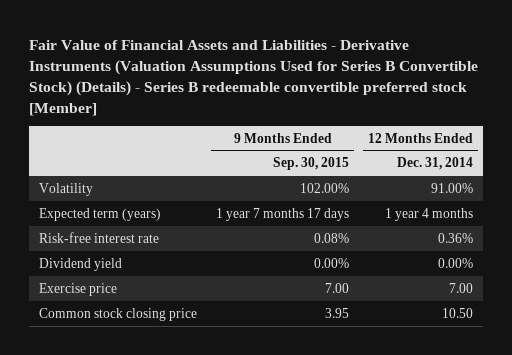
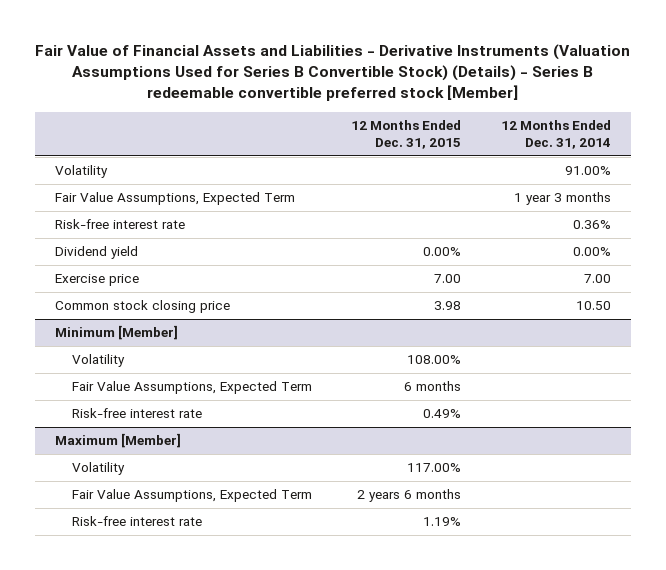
- | 9 Months Ended Sep. 30, 2015 | 12 Months Ended Dec. 31, 2014
+ | 12 Months Ended Dec. 31, 2015 | 12 Months Ended Dec. 31, 2014
- Expected term (years) | 1 year 7 months 17 days | 1 year 4 months
+ Fair Value Assumptions, Expected Term | | 1 year 3 months
+ Minimum [Member]
+ Volatility | 108.00% |
+ Fair Value Assumptions, Expected Term | 6 months |
+ Risk-free interest rate | 0.49% |
+ Maximum [Member]
+ Volatility | 117.00% |
+ Fair Value Assumptions, Expected Term | 2 years 6 months |
+ Risk-free interest rate | 1.19% |

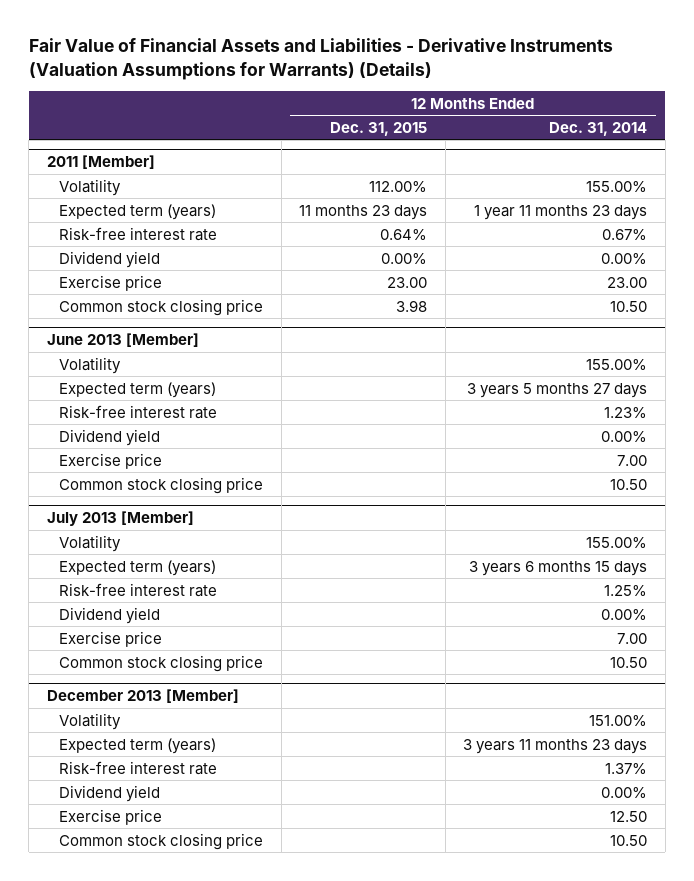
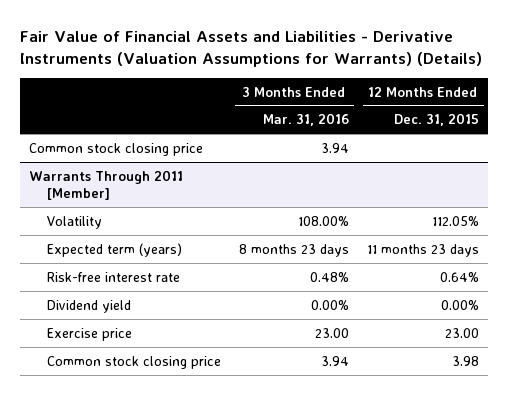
- | 12 Months Ended Dec. 31, 2015 | 12 Months Ended Dec. 31, 2014
+ | 3 Months Ended Mar. 31, 2016 | 12 Months Ended Dec. 31, 2015
- 2011 [Member]
- Volatility | 112.00% | 155.00%
+ Common stock closing price | 3.94 |
+ Warrants Through 2011 [Member]
+ Volatility | 108.00% | 112.05%
- June 2013 [Member]
- Volatility | | 155.00%
- Expected term (years) | | 3 years 5 months 27 days
- Risk-free interest rate | | 1.23%
- Dividend yield | | 0.00%
- Exercise price | | 7.00
- Common stock closing price | | 10.50
- July 2013 [Member]
- Volatility | | 155.00%
- Expected term (years) | | 3 years 6 months 15 days
- Risk-free interest rate | | 1.25%
- Dividend yield | | 0.00%
- Exercise price | | 7.00
- Common stock closing price | | 10.50
- December 2013 [Member]
- Volatility | | 151.00%
- Expected term (years) | | 3 years 11 months 23 days
- Risk-free interest rate | | 1.37%
- Dividend yield | | 0.00%
- Exercise price | | 12.50
- Common stock closing price | | 10.50

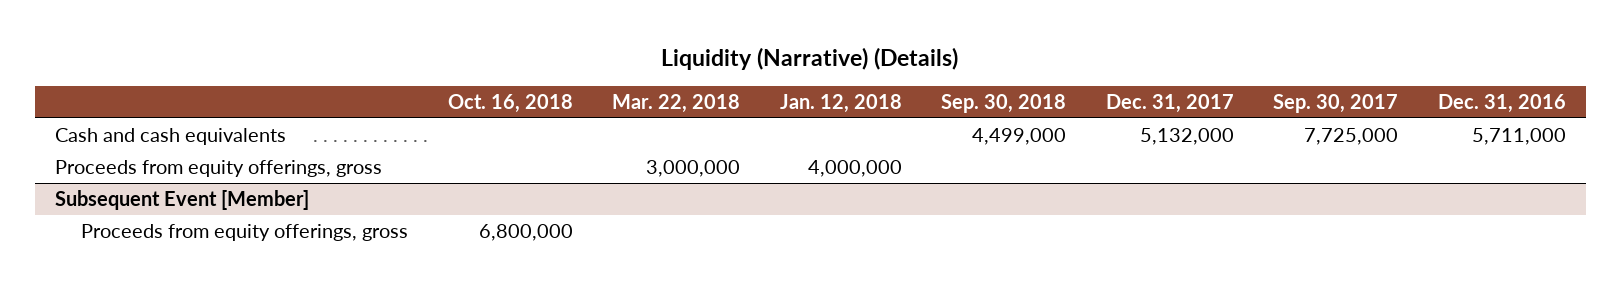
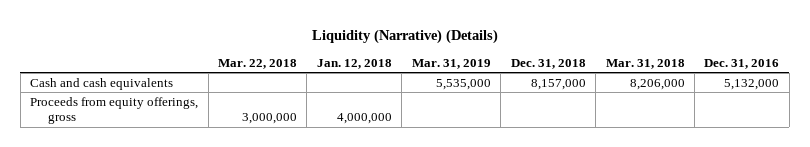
- | Oct. 16, 2018 | Mar. 22, 2018 | Jan. 12, 2018 | Sep. 30, 2018 | Dec. 31, 2017 | Sep. 30, 2017 | Dec. 31, 2016
+ | Mar. 22, 2018 | Jan. 12, 2018 | Mar. 31, 2019 | Dec. 31, 2018 | Mar. 31, 2018 | Dec. 31, 2016
- Cash and cash equivalents | | | | 4,499,000 | 5,132,000 | 7,725,000 | 5,711,000
+ Cash and cash equivalents | | | 5,535,000 | 8,157,000 | 8,206,000 | 5,132,000
- Subsequent Event [Member]
- Proceeds from equity offerings, gross | 6,800,000 | | | | | |

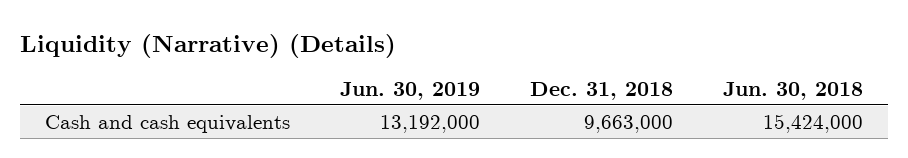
- | Mar. 22, 2018 | Jan. 12, 2018 | Mar. 31, 2019 | Dec. 31, 2018 | Mar. 31, 2018 | Dec. 31, 2016
+ | Jun. 30, 2019 | Dec. 31, 2018 | Jun. 30, 2018
- Cash and cash equivalents | | | 5,535,000 | 8,157,000 | 8,206,000 | 5,132,000
- Proceeds from equity offerings, gross | 3,000,000 | 4,000,000 | | | |
+ Cash and cash equivalents | 13,192,000 | 9,663,000 | 15,424,000

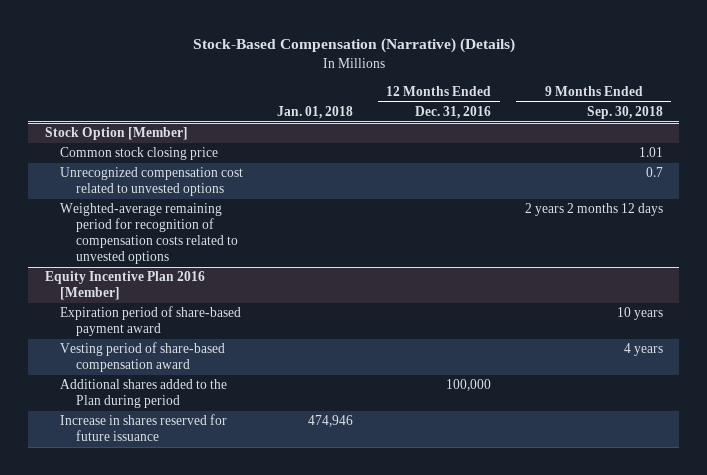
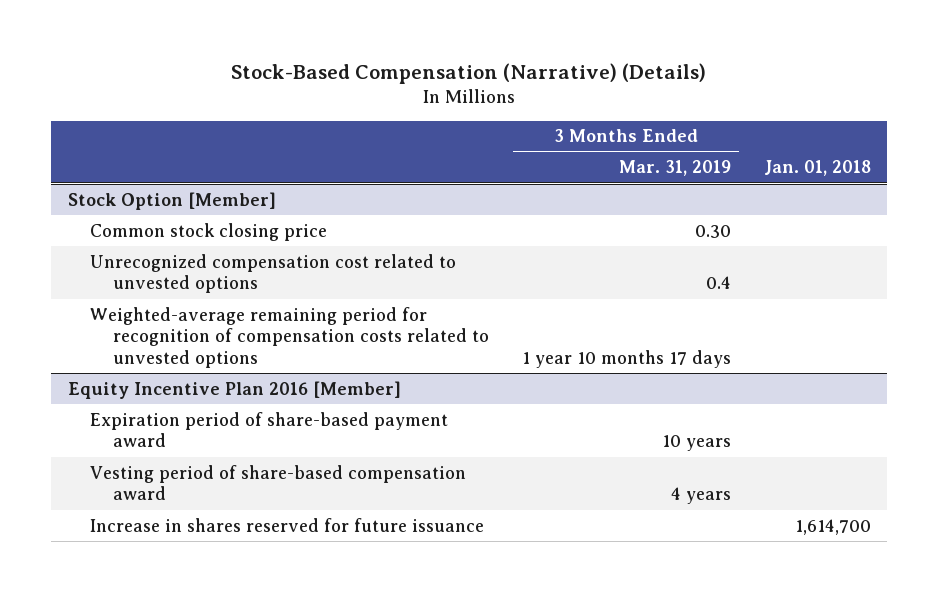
- | Jan. 01, 2018 | 12 Months Ended Dec. 31, 2016 | 9 Months Ended Sep. 30, 2018
+ | 3 Months Ended Mar. 31, 2019 | Jan. 01, 2018
@ Equity Incentive Plan 2016 [Member]
- Additional shares added to the Plan during period | | 100,000 |
- Increase in shares reserved for future issuance | 474,946 | |
+ Increase in shares reserved for future issuance | | 1,614,700

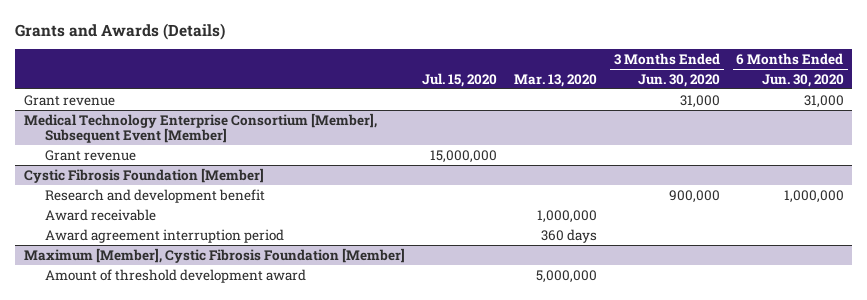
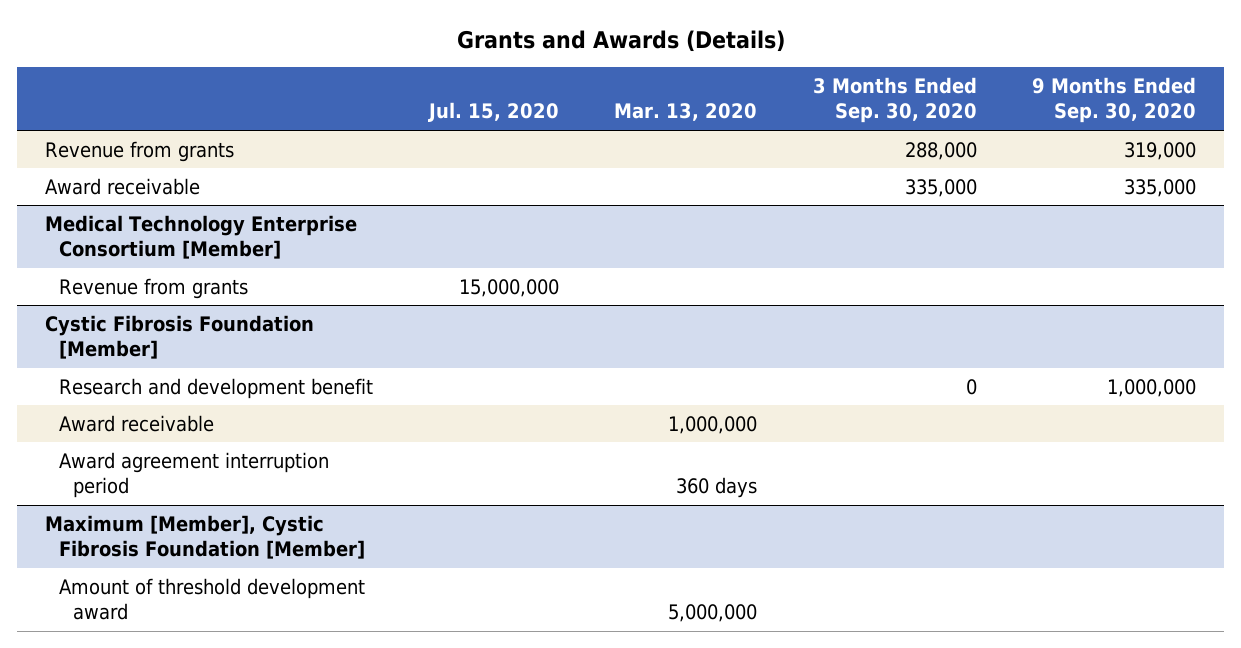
- | Jul. 15, 2020 | Mar. 13, 2020 | 3 Months Ended Jun. 30, 2020 | 6 Months Ended Jun. 30, 2020
+ | Jul. 15, 2020 | Mar. 13, 2020 | 3 Months Ended Sep. 30, 2020 | 9 Months Ended Sep. 30, 2020
- Grant revenue | | | 31,000 | 31,000
- Medical Technology Enterprise Consortium [Member], Subsequent Event [Member]
- Grant revenue | 15,000,000 | | |
+ Revenue from grants | | | 288,000 | 319,000
+ Award receivable | | | 335,000 | 335,000
+ Medical Technology Enterprise Consortium [Member]
+ Revenue from grants | 15,000,000 | | |

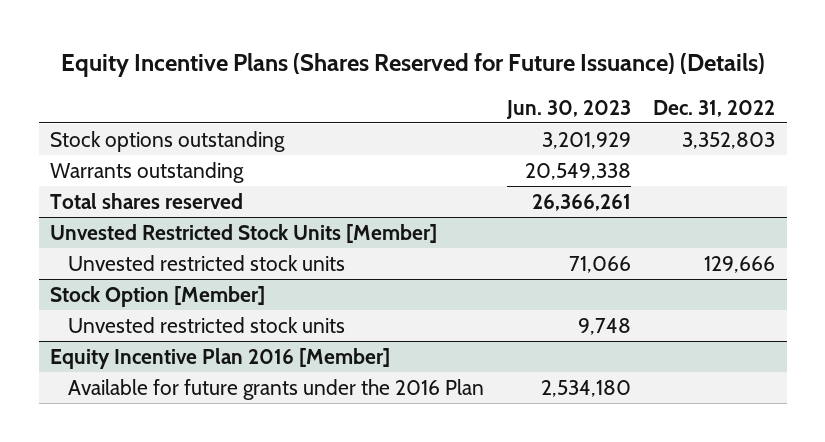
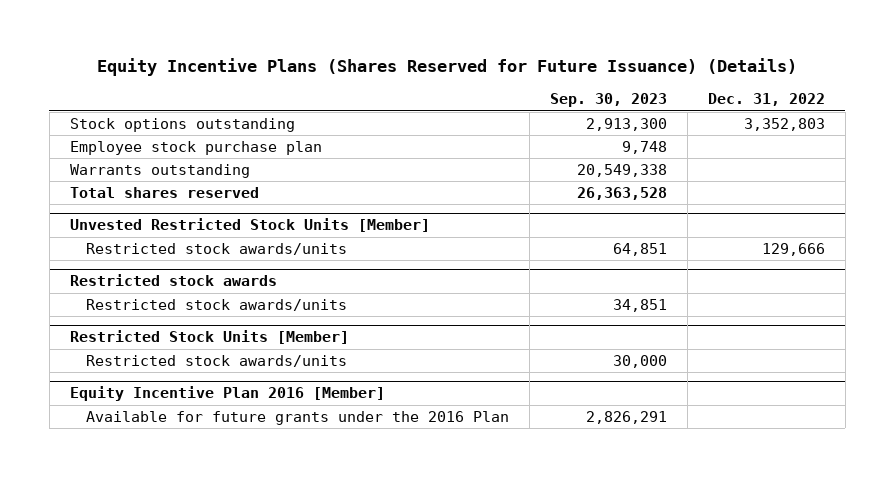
- | Jun. 30, 2023 | Dec. 31, 2022
+ | Sep. 30, 2023 | Dec. 31, 2022
+ Employee stock purchase plan | 9,748 |
@ Unvested Restricted Stock Units [Member]
- Unvested restricted stock units | 71,066 | 129,666
- Stock Option [Member]
- Unvested restricted stock units | 9,748 |
@ Unvested Restricted Stock Units [Member]
+ Restricted stock awards/units | 64,851 | 129,666
+ Restricted stock awards
+ Restricted stock awards/units | 34,851 |
+ Restricted Stock Units [Member]
+ Restricted stock awards/units | 30,000 |

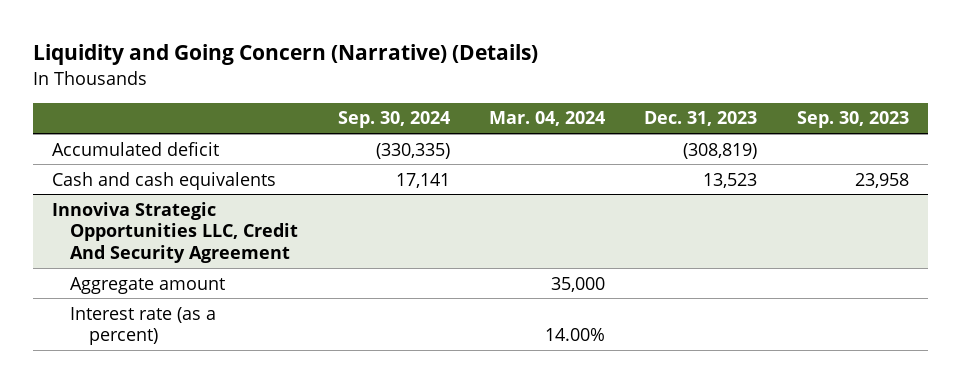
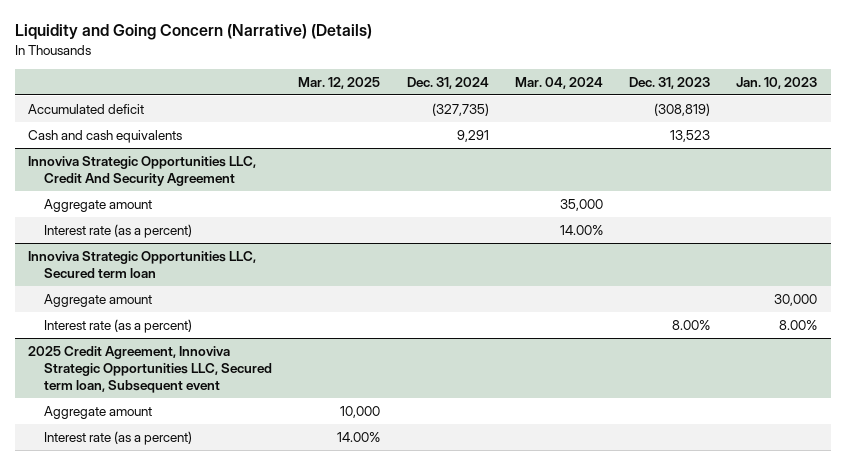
- | Sep. 30, 2024 | Mar. 04, 2024 | Dec. 31, 2023 | Sep. 30, 2023
+ | Mar. 12, 2025 | Dec. 31, 2024 | Mar. 04, 2024 | Dec. 31, 2023 | Jan. 10, 2023
+ Innoviva Strategic Opportunities LLC, Secured term loan
+ Aggregate amount | | | | | 30,000
+ Interest rate (as a percent) | | | | 8.00% | 8.00%
+ 2025 Credit Agreement, Innoviva Strategic Opportunities LLC, Secured term loan, Subsequent event
+ Aggregate amount | 10,000 | | | |
+ Interest rate (as a percent) | 14.00% | | | |

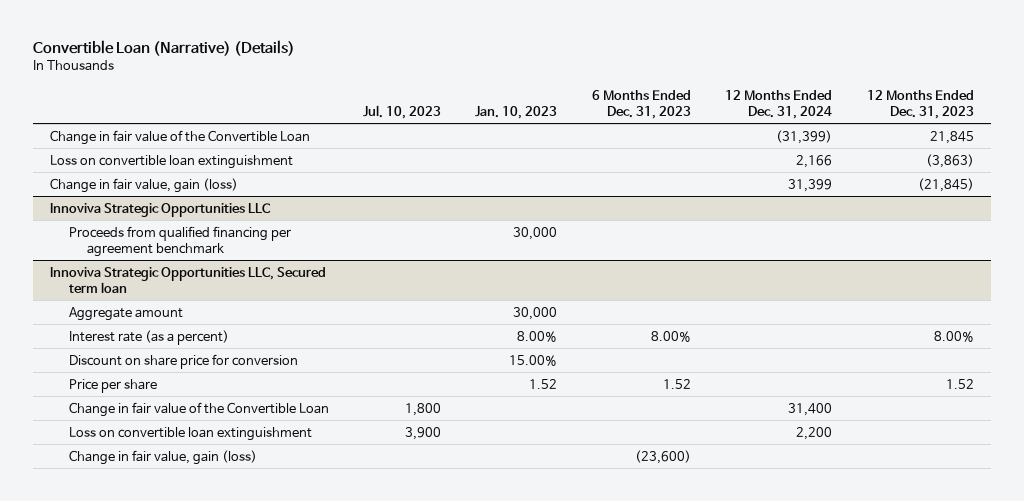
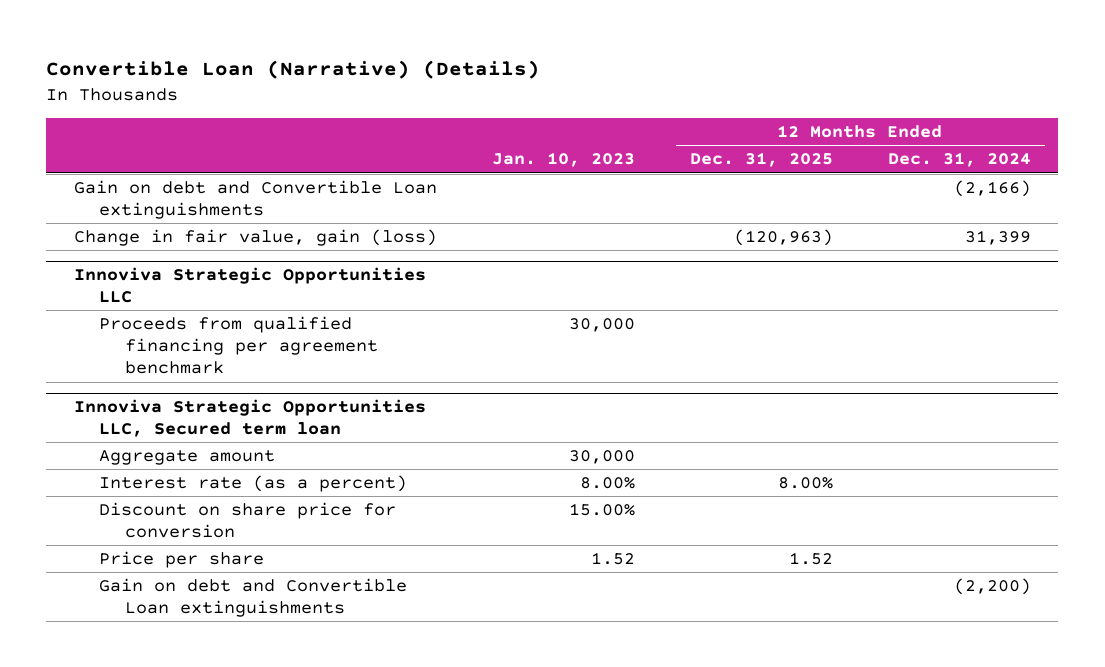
- | Jul. 10, 2023 | Jan. 10, 2023 | 6 Months Ended Dec. 31, 2023 | 12 Months Ended Dec. 31, 2024 | 12 Months Ended Dec. 31, 2023
+ | Jan. 10, 2023 | 12 Months Ended Dec. 31, 2025 | 12 Months Ended Dec. 31, 2024
- Change in fair value of the Convertible Loan | | | | (31,399) | 21,845
- Loss on convertible loan extinguishment | | | | 2,166 | (3,863)
+ Gain on debt and Convertible Loan extinguishments | | | (2,166)
@ Innoviva Strategic Opportunities LLC, Secured term loan
- Change in fair value of the Convertible Loan | 1,800 | | | 31,400 |
- Loss on convertible loan extinguishment | 3,900 | | | 2,200 |
- Change in fair value, gain (loss) | | | (23,600) | |
+ Gain on debt and Convertible Loan extinguishments | | | (2,200)

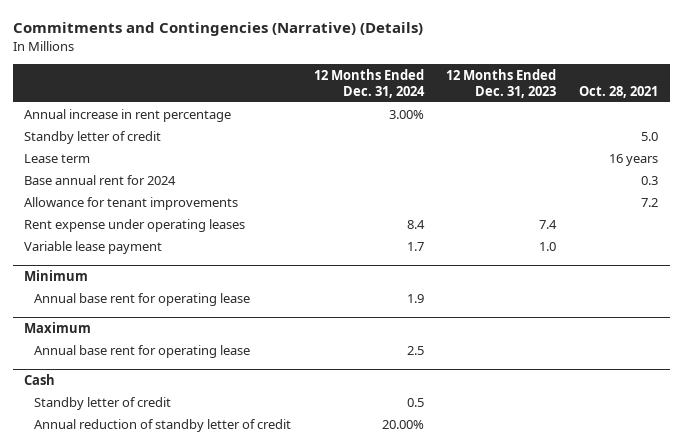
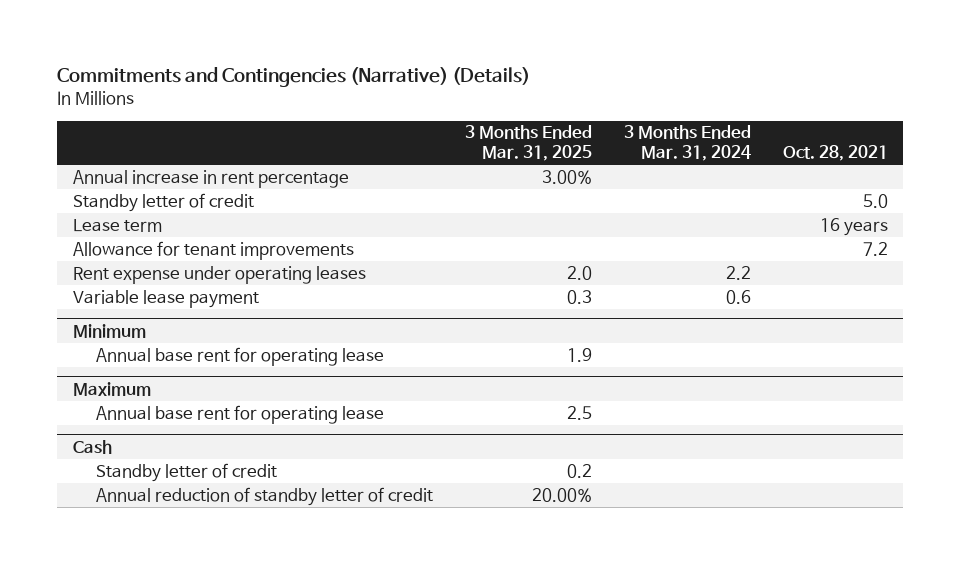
- | 12 Months Ended Dec. 31, 2024 | 12 Months Ended Dec. 31, 2023 | Oct. 28, 2021
+ | 3 Months Ended Mar. 31, 2025 | 3 Months Ended Mar. 31, 2024 | Oct. 28, 2021
- Base annual rent for 2024 | | | 0.3

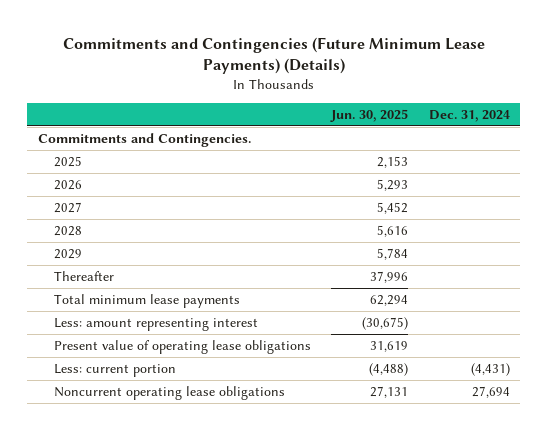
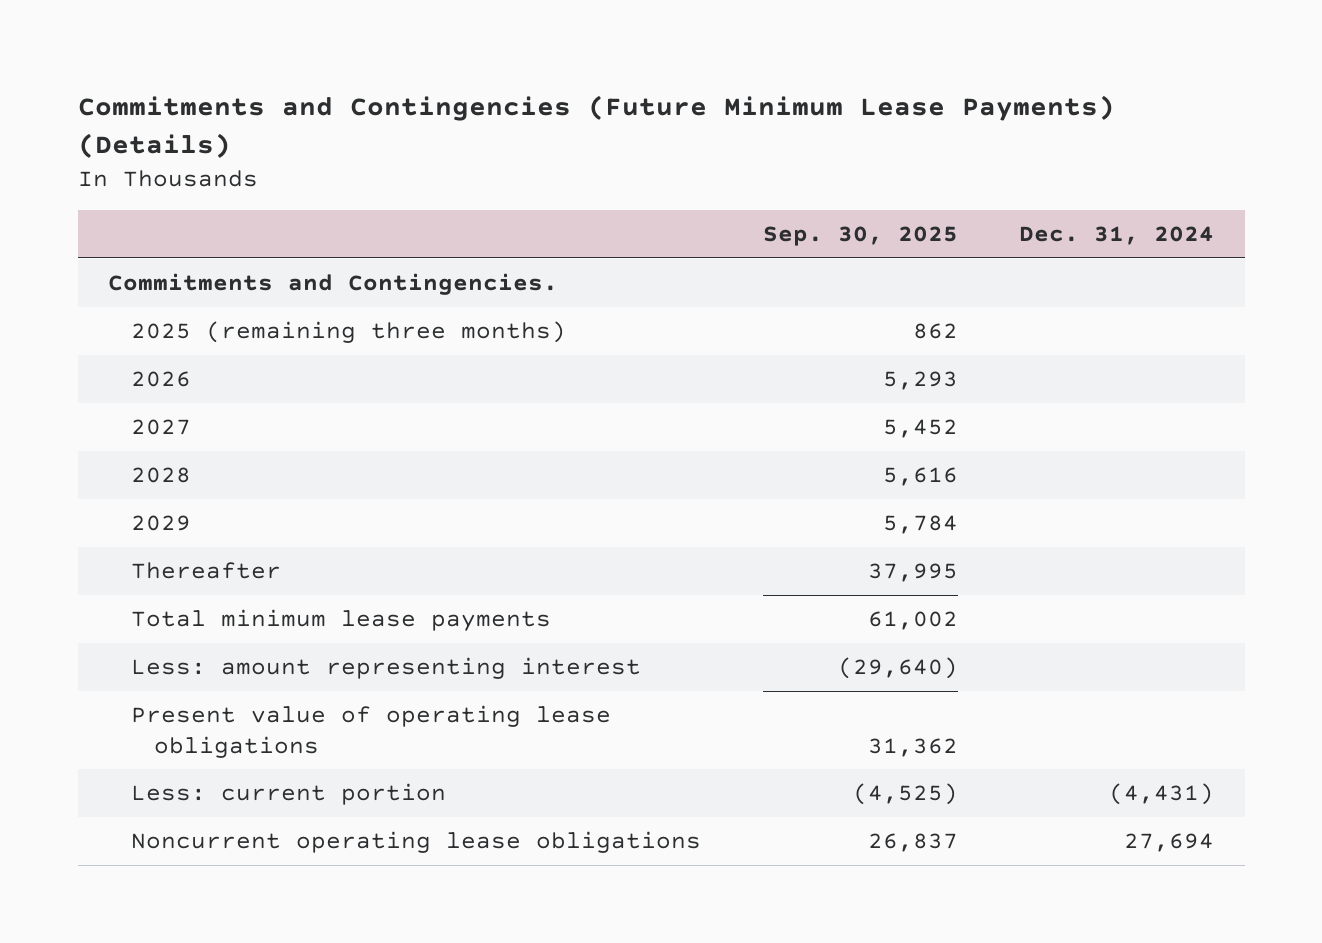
- | Jun. 30, 2025 | Dec. 31, 2024
+ | Sep. 30, 2025 | Dec. 31, 2024
- 2025 | 2,153 |
+ 2025 (remaining three months) | 862 |

